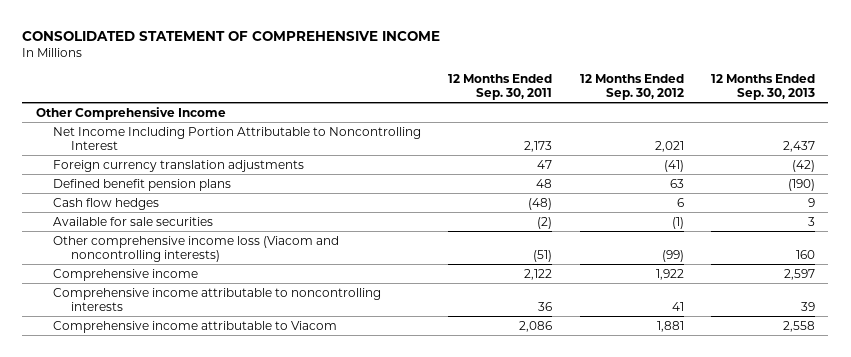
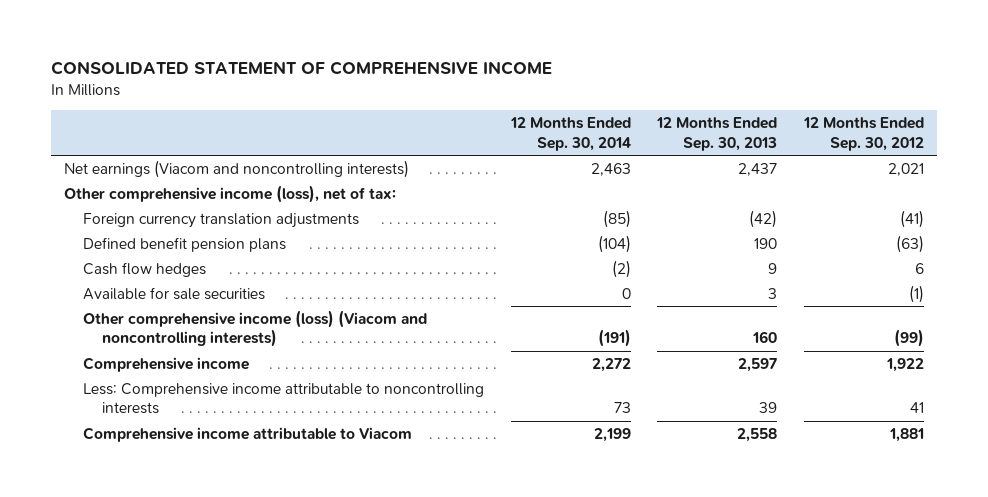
- | 12 Months Ended Sep. 30, 2011 | 12 Months Ended Sep. 30, 2012 | 12 Months Ended Sep. 30, 2013
+ | 12 Months Ended Sep. 30, 2014 | 12 Months Ended Sep. 30, 2013 | 12 Months Ended Sep. 30, 2012
- Other Comprehensive Income
- Net Income Including Portion Attributable to Noncontrolling Interest | 2,173 | 2,021 | 2,437
+ Net earnings (Viacom and noncontrolling interests) | 2,463 | 2,437 | 2,021
+ Other comprehensive income (loss), net of tax:
- Defined benefit pension plans | 48 | 63 | (190)
+ Defined benefit pension plans | (104) | 190 | (63)
- Other comprehensive income loss (Viacom and noncontrolling interests) | (51) | (99) | 160
+ Other comprehensive income (loss) (Viacom and noncontrolling interests) | (191) | 160 | (99)
- Comprehensive income attributable to noncontrolling interests | 36 | 41 | 39
+ Less: Comprehensive income attributable to noncontrolling interests | 73 | 39 | 41

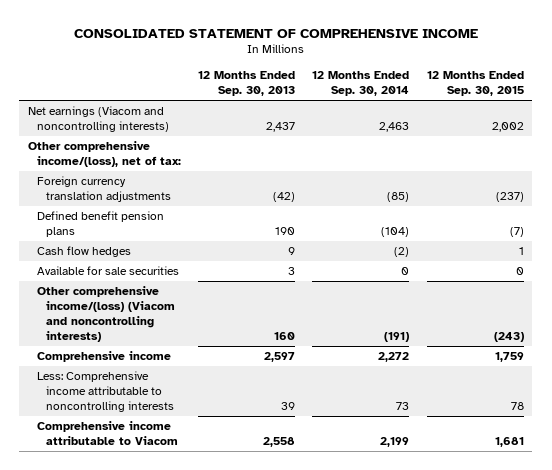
- | 12 Months Ended Sep. 30, 2014 | 12 Months Ended Sep. 30, 2013 | 12 Months Ended Sep. 30, 2012
+ | 12 Months Ended Sep. 30, 2013 | 12 Months Ended Sep. 30, 2014 | 12 Months Ended Sep. 30, 2015
- Other comprehensive income (loss), net of tax:
+ Other comprehensive income/(loss), net of tax:
- Other comprehensive income (loss) (Viacom and noncontrolling interests) | (191) | 160 | (99)
+ Other comprehensive income/(loss) (Viacom and noncontrolling interests) | 160 | (191) | (243)

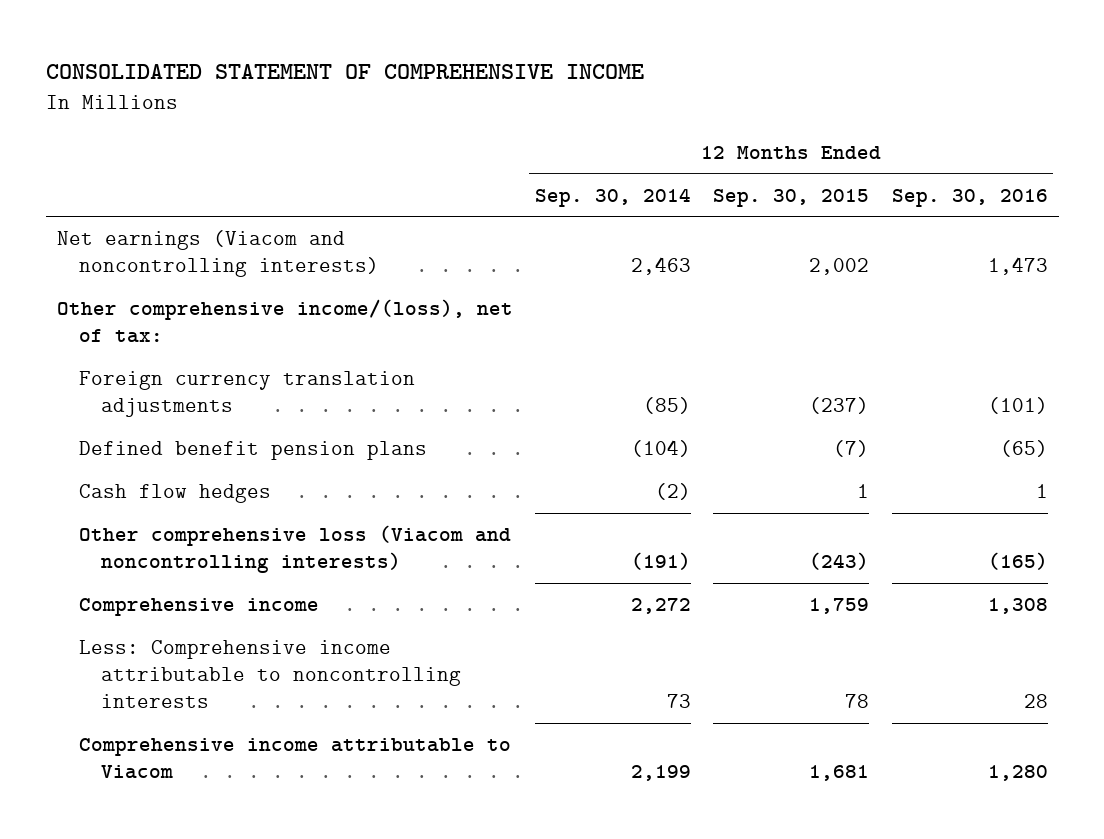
- | 12 Months Ended Sep. 30, 2013 | 12 Months Ended Sep. 30, 2014 | 12 Months Ended Sep. 30, 2015
+ | 12 Months Ended Sep. 30, 2014 | 12 Months Ended Sep. 30, 2015 | 12 Months Ended Sep. 30, 2016
- Available for sale securities | 3 | 0 | 0
- Other comprehensive income/(loss) (Viacom and noncontrolling interests) | 160 | (191) | (243)
+ Other comprehensive loss (Viacom and noncontrolling interests) | (191) | (243) | (165)

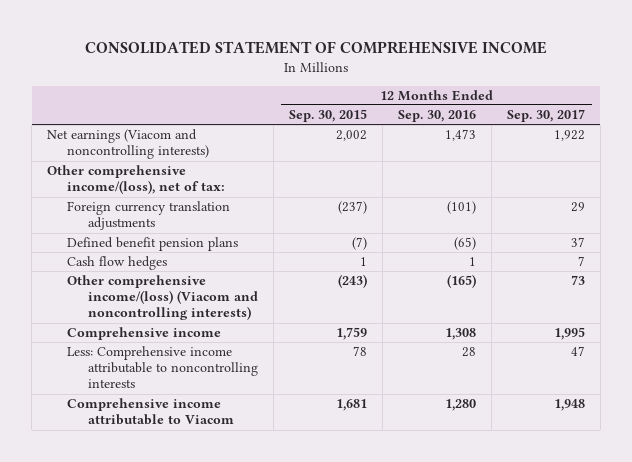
- | 12 Months Ended Sep. 30, 2014 | 12 Months Ended Sep. 30, 2015 | 12 Months Ended Sep. 30, 2016
+ | 12 Months Ended Sep. 30, 2015 | 12 Months Ended Sep. 30, 2016 | 12 Months Ended Sep. 30, 2017
- Other comprehensive loss (Viacom and noncontrolling interests) | (191) | (243) | (165)
+ Other comprehensive income/(loss) (Viacom and noncontrolling interests) | (243) | (165) | 73

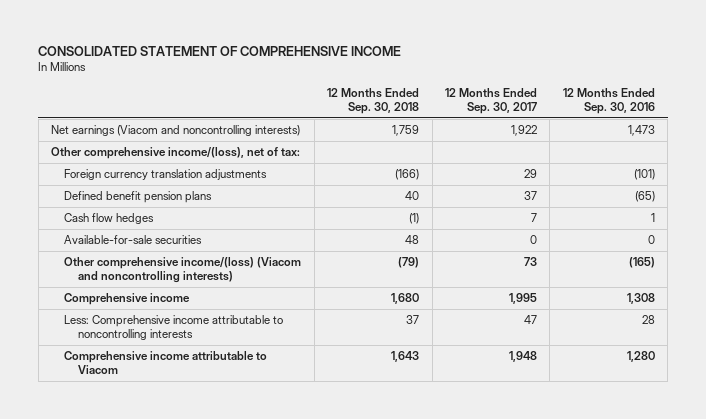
- | 12 Months Ended Sep. 30, 2015 | 12 Months Ended Sep. 30, 2016 | 12 Months Ended Sep. 30, 2017
+ | 12 Months Ended Sep. 30, 2018 | 12 Months Ended Sep. 30, 2017 | 12 Months Ended Sep. 30, 2016
+ Available-for-sale securities | 48 | 0 | 0

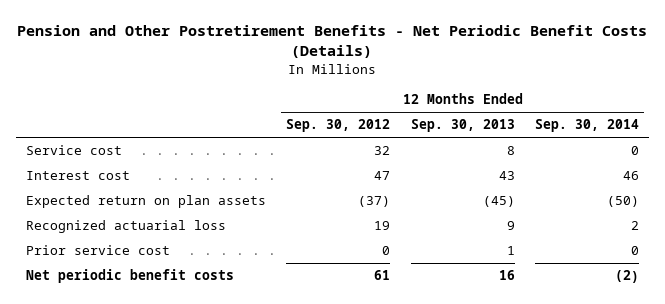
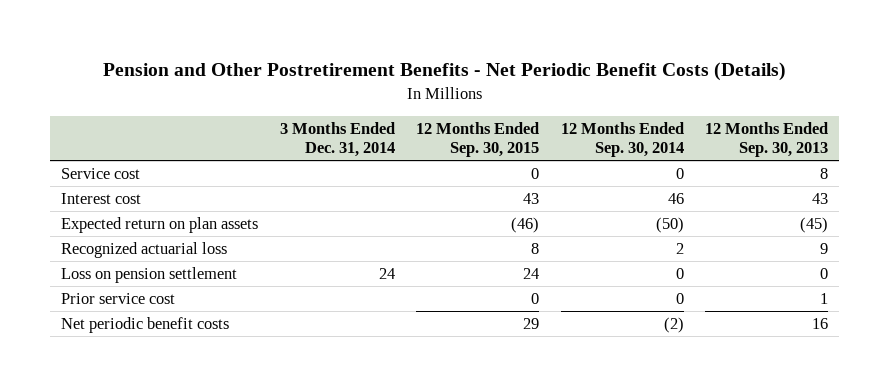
- | 12 Months Ended Sep. 30, 2012 | 12 Months Ended Sep. 30, 2013 | 12 Months Ended Sep. 30, 2014
+ | 3 Months Ended Dec. 31, 2014 | 12 Months Ended Sep. 30, 2015 | 12 Months Ended Sep. 30, 2014 | 12 Months Ended Sep. 30, 2013
+ Loss on pension settlement | 24 | 24 | 0 | 0

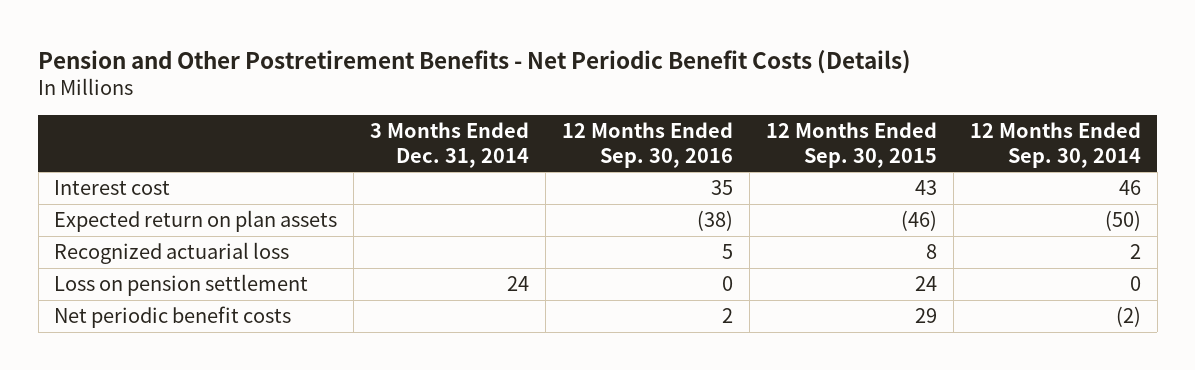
- | 3 Months Ended Dec. 31, 2014 | 12 Months Ended Sep. 30, 2015 | 12 Months Ended Sep. 30, 2014 | 12 Months Ended Sep. 30, 2013
+ | 3 Months Ended Dec. 31, 2014 | 12 Months Ended Sep. 30, 2016 | 12 Months Ended Sep. 30, 2015 | 12 Months Ended Sep. 30, 2014
- Service cost | | 0 | 0 | 8
- Prior service cost | | 0 | 0 | 1

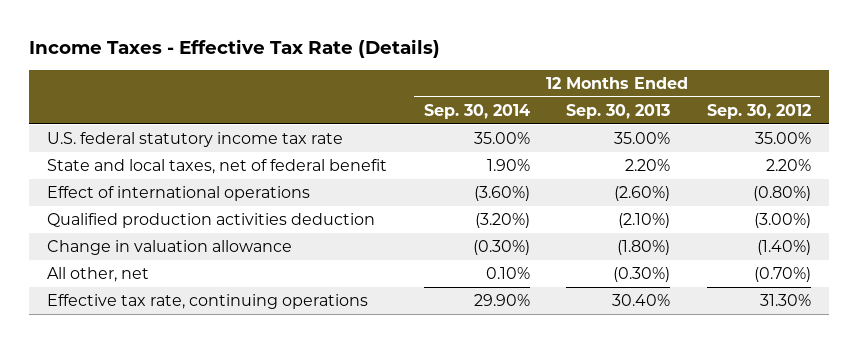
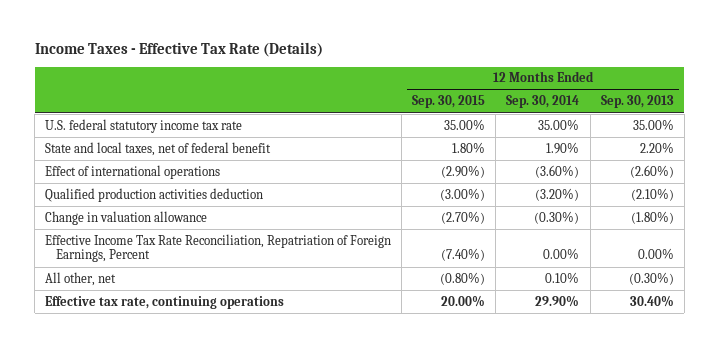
- | 12 Months Ended Sep. 30, 2014 | 12 Months Ended Sep. 30, 2013 | 12 Months Ended Sep. 30, 2012
+ | 12 Months Ended Sep. 30, 2015 | 12 Months Ended Sep. 30, 2014 | 12 Months Ended Sep. 30, 2013
+ Effective Income Tax Rate Reconciliation, Repatriation of Foreign Earnings, Percent | (7.40%) | 0.00% | 0.00%

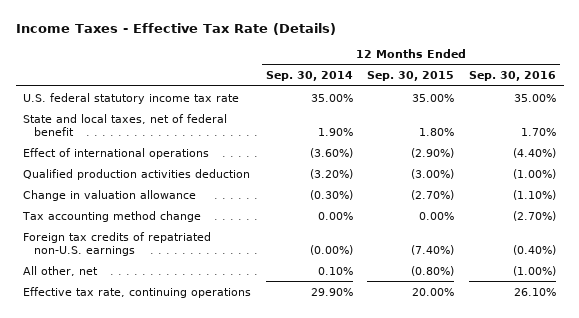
- | 12 Months Ended Sep. 30, 2015 | 12 Months Ended Sep. 30, 2014 | 12 Months Ended Sep. 30, 2013
+ | 12 Months Ended Sep. 30, 2014 | 12 Months Ended Sep. 30, 2015 | 12 Months Ended Sep. 30, 2016
- Effective Income Tax Rate Reconciliation, Repatriation of Foreign Earnings, Percent | (7.40%) | 0.00% | 0.00%
+ Tax accounting method change | 0.00% | 0.00% | (2.70%)
+ Foreign tax credits of repatriated non-U.S. earnings | (0.00%) | (7.40%) | (0.40%)

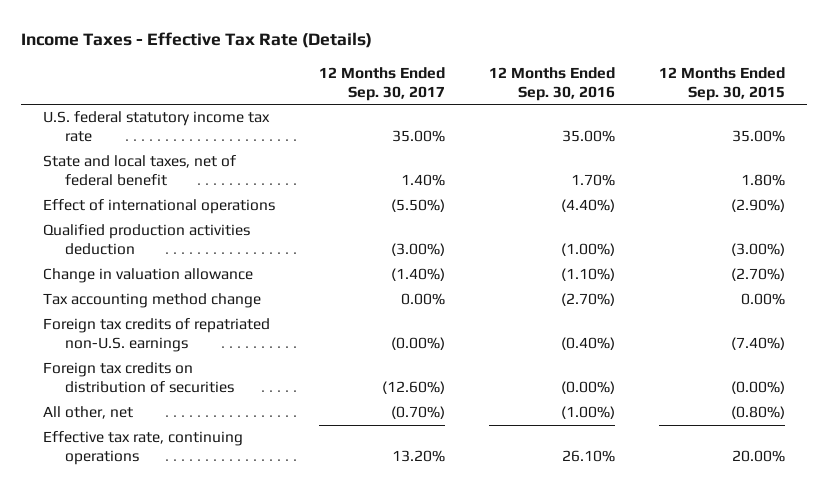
- | 12 Months Ended Sep. 30, 2014 | 12 Months Ended Sep. 30, 2015 | 12 Months Ended Sep. 30, 2016
+ | 12 Months Ended Sep. 30, 2017 | 12 Months Ended Sep. 30, 2016 | 12 Months Ended Sep. 30, 2015
+ Foreign tax credits on distribution of securities | (12.60%) | (0.00%) | (0.00%)

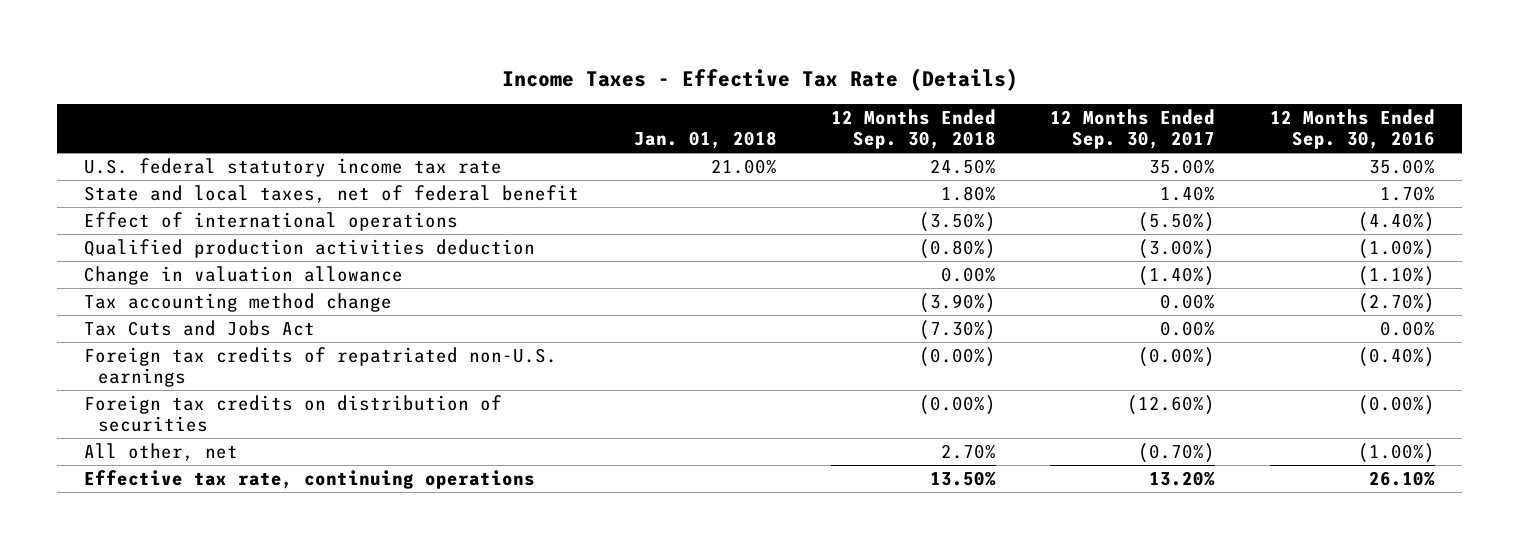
- | 12 Months Ended Sep. 30, 2017 | 12 Months Ended Sep. 30, 2016 | 12 Months Ended Sep. 30, 2015
+ | Jan. 01, 2018 | 12 Months Ended Sep. 30, 2018 | 12 Months Ended Sep. 30, 2017 | 12 Months Ended Sep. 30, 2016
+ Tax Cuts and Jobs Act | | (7.30%) | 0.00% | 0.00%

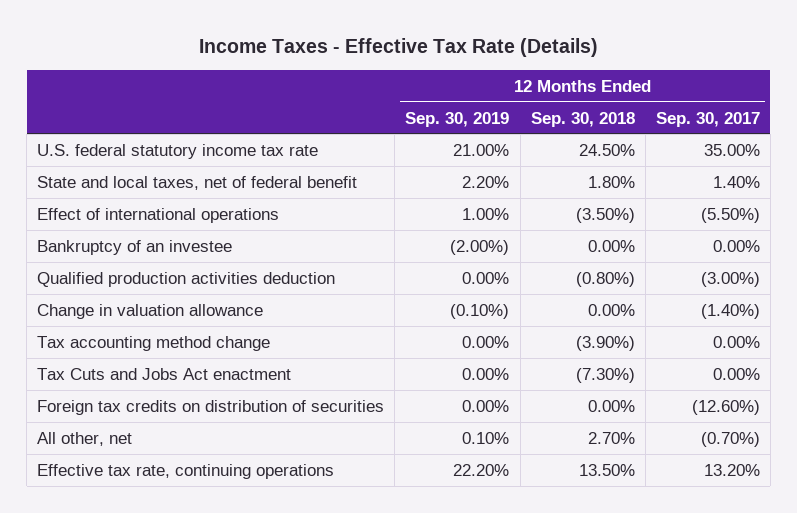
- | Jan. 01, 2018 | 12 Months Ended Sep. 30, 2018 | 12 Months Ended Sep. 30, 2017 | 12 Months Ended Sep. 30, 2016
+ | 12 Months Ended Sep. 30, 2019 | 12 Months Ended Sep. 30, 2018 | 12 Months Ended Sep. 30, 2017
+ Bankruptcy of an investee | (2.00%) | 0.00% | 0.00%
- Tax Cuts and Jobs Act | | (7.30%) | 0.00% | 0.00%
- Foreign tax credits of repatriated non-U.S. earnings | | (0.00%) | (0.00%) | (0.40%)
- Foreign tax credits on distribution of securities | | (0.00%) | (12.60%) | (0.00%)
+ Tax Cuts and Jobs Act enactment | 0.00% | (7.30%) | 0.00%
+ Foreign tax credits on distribution of securities | 0.00% | 0.00% | (12.60%)

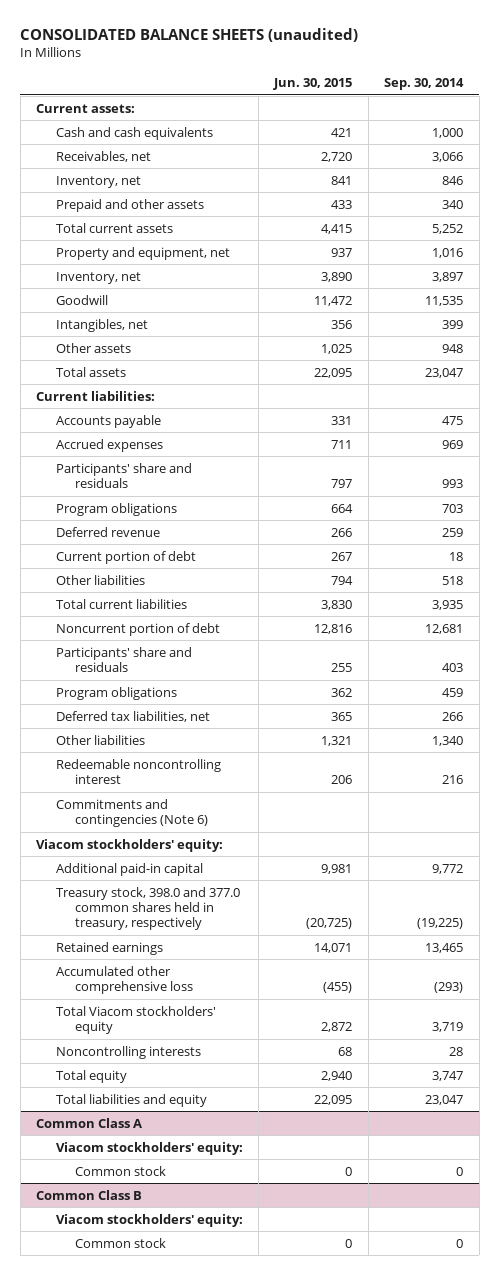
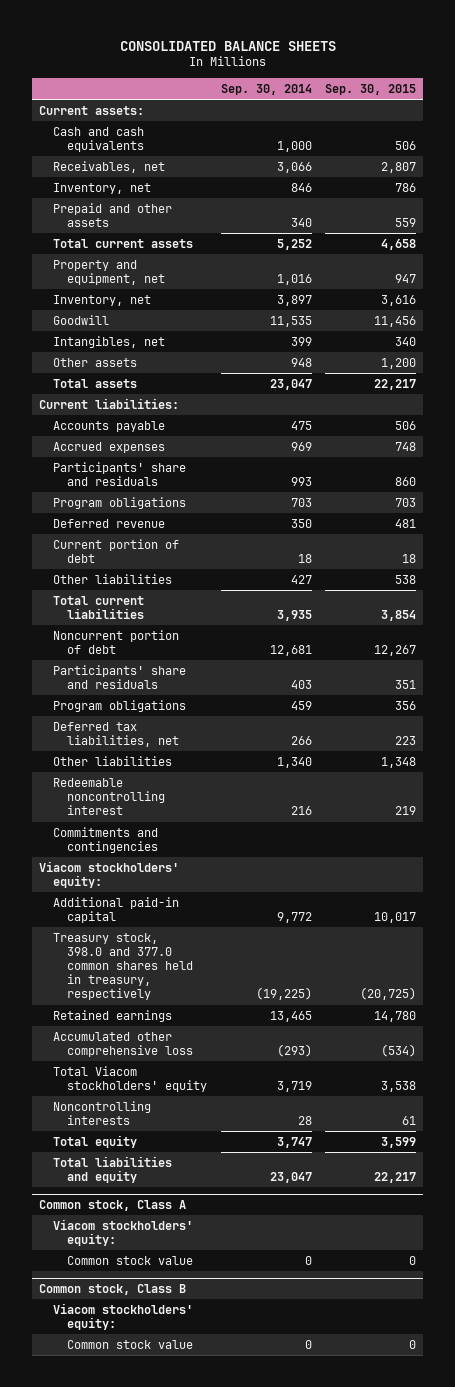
- CONSOLIDATED BALANCE SHEETS (unaudited)
+ CONSOLIDATED BALANCE SHEETS
- | Jun. 30, 2015 | Sep. 30, 2014
+ | Sep. 30, 2014 | Sep. 30, 2015
- Deferred revenue | 266 | 259
+ Deferred revenue | 350 | 481
- Other liabilities | 794 | 518
+ Other liabilities | 427 | 538
- Commitments and contingencies (Note 6)
+ Commitments and contingencies
- Common Class A
+ Common stock, Class A
- Common stock | 0 | 0
- Common Class B
+ Common stock value | 0 | 0
+ Common stock, Class B
- Common stock | 0 | 0
+ Common stock value | 0 | 0

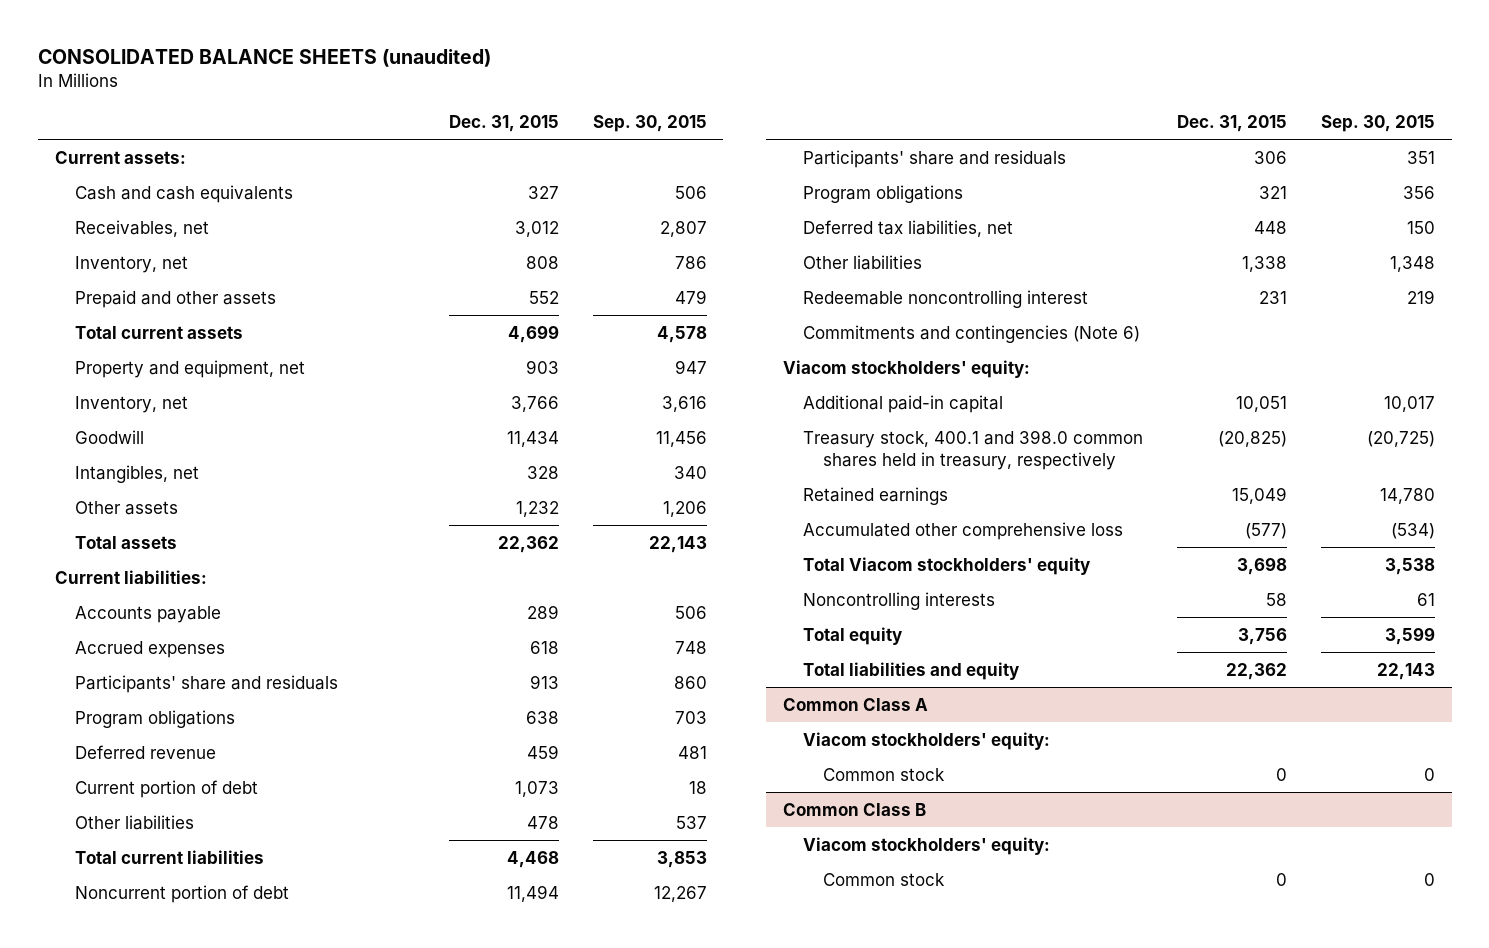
- CONSOLIDATED BALANCE SHEETS
+ CONSOLIDATED BALANCE SHEETS (unaudited)
- | Sep. 30, 2014 | Sep. 30, 2015
+ | Dec. 31, 2015 | Sep. 30, 2015
- Prepaid and other assets | 340 | 559
- Total current assets | 5,252 | 4,658
+ Prepaid and other assets | 552 | 479
+ Total current assets | 4,699 | 4,578
- Other assets | 948 | 1,200
- Total assets | 23,047 | 22,217
+ Other assets | 1,232 | 1,206
+ Total assets | 22,362 | 22,143
- Other liabilities | 427 | 538
- Total current liabilities | 3,935 | 3,854
+ Other liabilities | 478 | 537
+ Total current liabilities | 4,468 | 3,853
- Deferred tax liabilities, net | 266 | 223
+ Deferred tax liabilities, net | 448 | 150
- Commitments and contingencies
+ Commitments and contingencies (Note 6)
- Treasury stock, 398.0 and 377.0 common shares held in treasury, respectively | (19,225) | (20,725)
+ Treasury stock, 400.1 and 398.0 common shares held in treasury, respectively | (20,825) | (20,725)
- Total liabilities and equity | 23,047 | 22,217
- Common stock, Class A
+ Total liabilities and equity | 22,362 | 22,143
+ Common Class A
- Common stock value | 0 | 0
- Common stock, Class B
+ Common stock | 0 | 0
+ Common Class B
- Common stock value | 0 | 0
+ Common stock | 0 | 0

